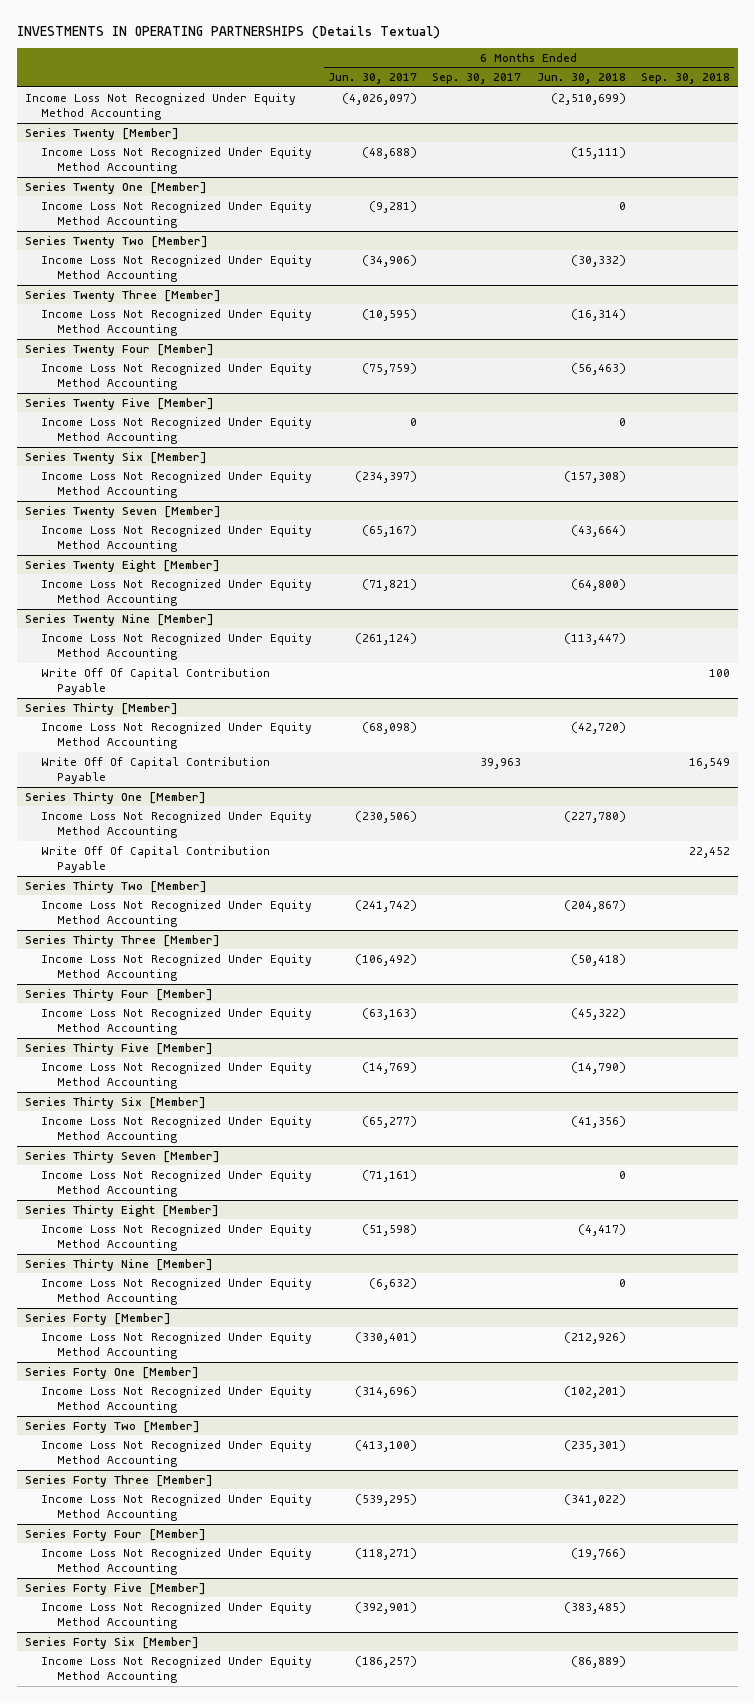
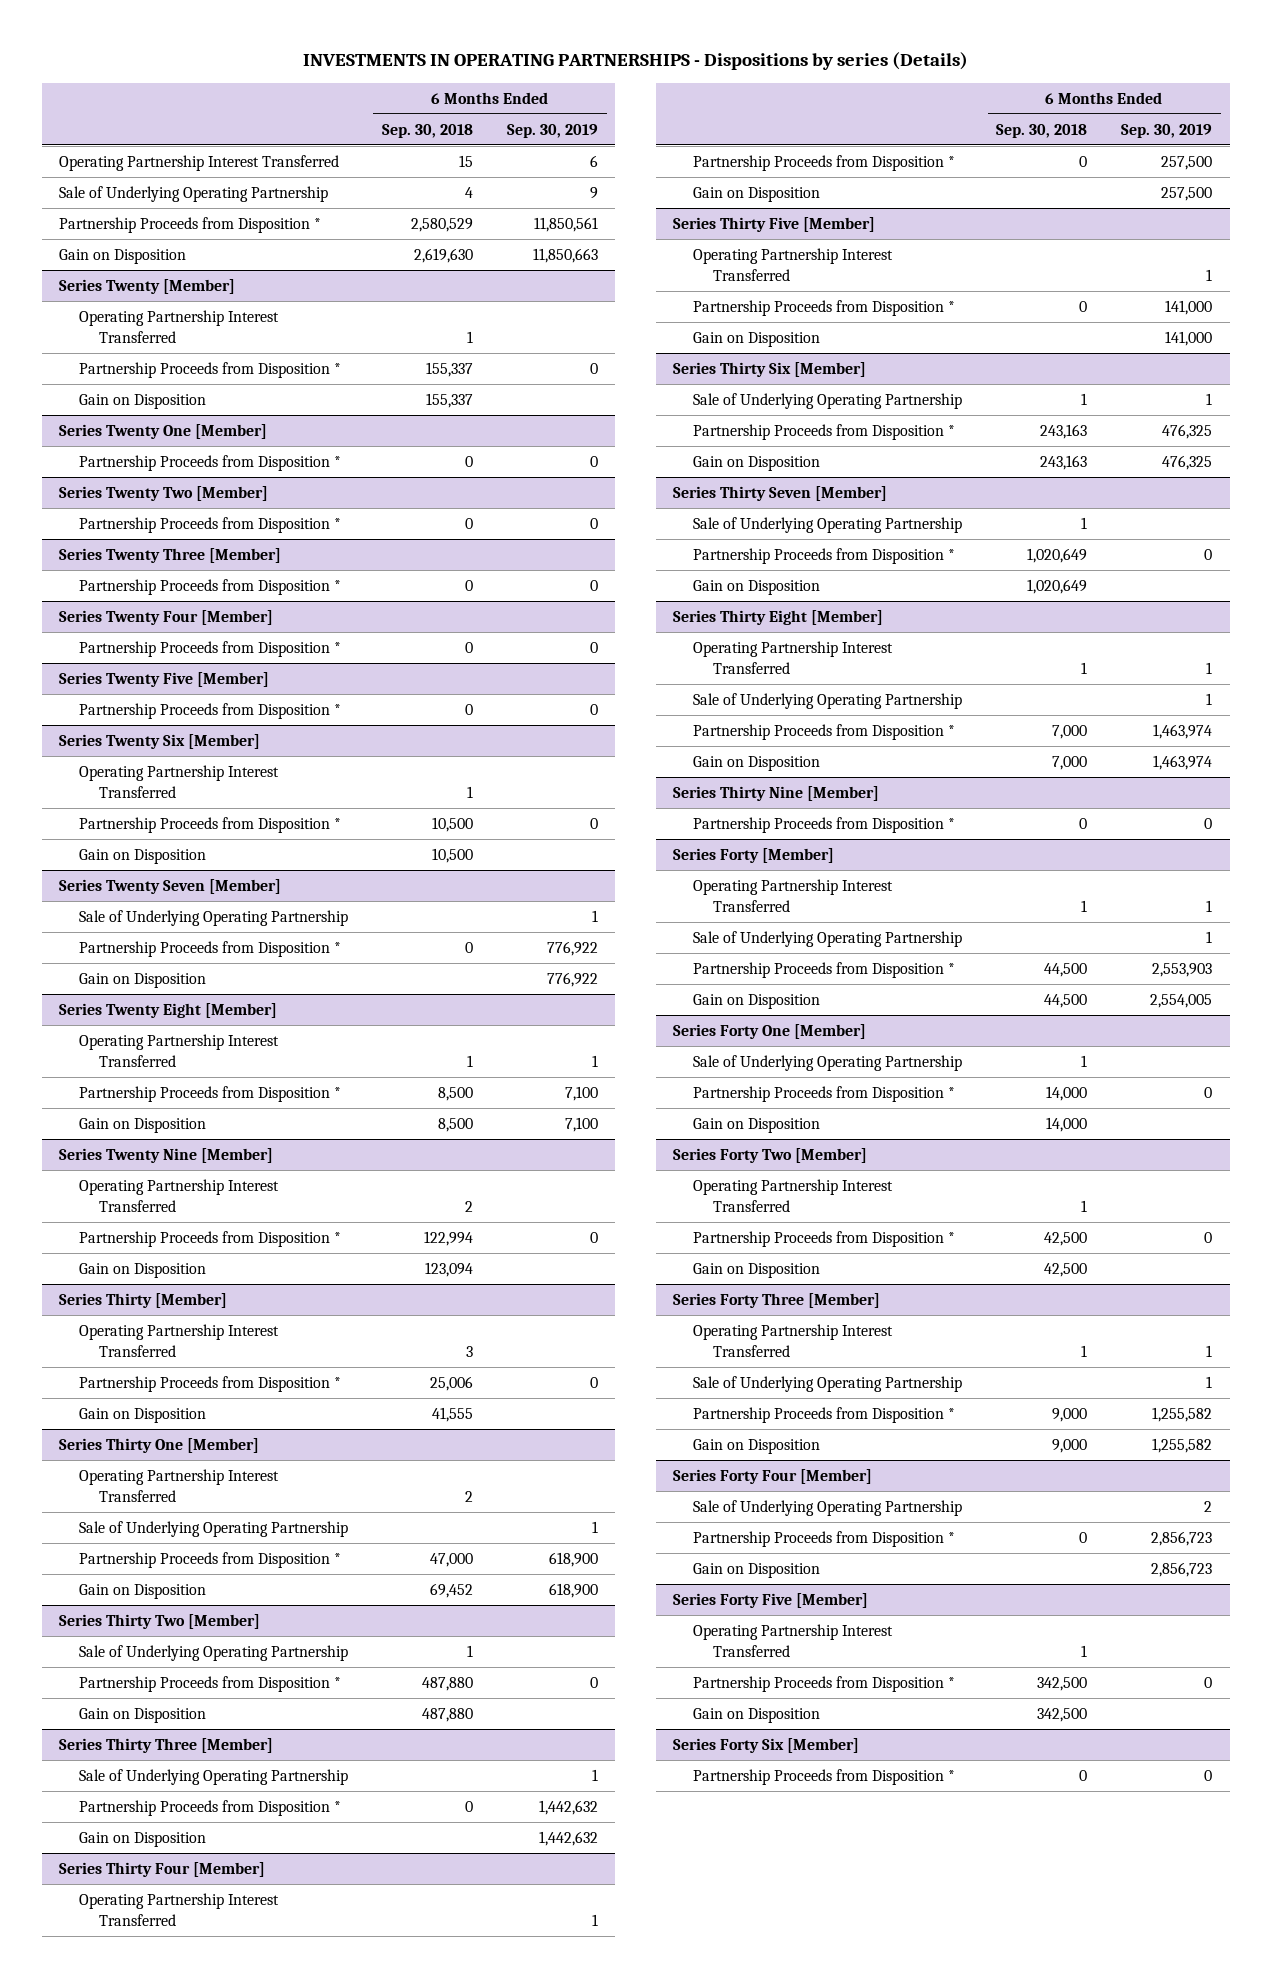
- INVESTMENTS IN OPERATING PARTNERSHIPS (Details Textual)
+ INVESTMENTS IN OPERATING PARTNERSHIPS - Dispositions by series (Details)
- | 6 Months Ended Jun. 30, 2017 | 6 Months Ended Sep. 30, 2017 | 6 Months Ended Jun. 30, 2018 | 6 Months Ended Sep. 30, 2018
+ | 6 Months Ended Sep. 30, 2018 | 6 Months Ended Sep. 30, 2019
- Income Loss Not Recognized Under Equity Method Accounting | (4,026,097) | | (2,510,699) |
+ Operating Partnership Interest Transferred | 15 | 6
+ Sale of Underlying Operating Partnership | 4 | 9
+ Partnership Proceeds from Disposition * | 2,580,529 | 11,850,561
+ Gain on Disposition | 2,619,630 | 11,850,663
@ Series Twenty [Member]
- Income Loss Not Recognized Under Equity Method Accounting | (48,688) | | (15,111) |
+ Operating Partnership Interest Transferred | 1 |
+ Partnership Proceeds from Disposition * | 155,337 | 0
+ Gain on Disposition | 155,337 |
@ Series Twenty One [Member]
- Income Loss Not Recognized Under Equity Method Accounting | (9,281) | | 0 |
+ Partnership Proceeds from Disposition * | 0 | 0
@ Series Twenty Two [Member]
- Income Loss Not Recognized Under Equity Method Accounting | (34,906) | | (30,332) |
+ Partnership Proceeds from Disposition * | 0 | 0
@ Series Twenty Three [Member]
- Income Loss Not Recognized Under Equity Method Accounting | (10,595) | | (16,314) |
+ Partnership Proceeds from Disposition * | 0 | 0
@ Series Twenty Four [Member]
- Income Loss Not Recognized Under Equity Method Accounting | (75,759) | | (56,463) |
+ Partnership Proceeds from Disposition * | 0 | 0
@ Series Twenty Five [Member]
- Income Loss Not Recognized Under Equity Method Accounting | 0 | | 0 |
+ Partnership Proceeds from Disposition * | 0 | 0
@ Series Twenty Six [Member]
- Income Loss Not Recognized Under Equity Method Accounting | (234,397) | | (157,308) |
+ Operating Partnership Interest Transferred | 1 |
+ Partnership Proceeds from Disposition * | 10,500 | 0
+ Gain on Disposition | 10,500 |
@ Series Twenty Seven [Member]
- Income Loss Not Recognized Under Equity Method Accounting | (65,167) | | (43,664) |
+ Sale of Underlying Operating Partnership | | 1
+ Partnership Proceeds from Disposition * | 0 | 776,922
+ Gain on Disposition | | 776,922
@ Series Twenty Eight [Member]
- Income Loss Not Recognized Under Equity Method Accounting | (71,821) | | (64,800) |
+ Operating Partnership Interest Transferred | 1 | 1
+ Partnership Proceeds from Disposition * | 8,500 | 7,100
+ Gain on Disposition | 8,500 | 7,100
@ Series Twenty Nine [Member]
- Income Loss Not Recognized Under Equity Method Accounting | (261,124) | | (113,447) |
- Write Off Of Capital Contribution Payable | | | | 100
+ Operating Partnership Interest Transferred | 2 |
+ Partnership Proceeds from Disposition * | 122,994 | 0
+ Gain on Disposition | 123,094 |
@ Series Thirty [Member]
- Income Loss Not Recognized Under Equity Method Accounting | (68,098) | | (42,720) |
- Write Off Of Capital Contribution Payable | | 39,963 | | 16,549
+ Operating Partnership Interest Transferred | 3 |
+ Partnership Proceeds from Disposition * | 25,006 | 0
+ Gain on Disposition | 41,555 |
@ Series Thirty One [Member]
- Income Loss Not Recognized Under Equity Method Accounting | (230,506) | | (227,780) |
- Write Off Of Capital Contribution Payable | | | | 22,452
+ Operating Partnership Interest Transferred | 2 |
+ Sale of Underlying Operating Partnership | | 1
+ Partnership Proceeds from Disposition * | 47,000 | 618,900
+ Gain on Disposition | 69,452 | 618,900
@ Series Thirty Two [Member]
- Income Loss Not Recognized Under Equity Method Accounting | (241,742) | | (204,867) |
+ Sale of Underlying Operating Partnership | 1 |
+ Partnership Proceeds from Disposition * | 487,880 | 0
+ Gain on Disposition | 487,880 |
@ Series Thirty Three [Member]
- Income Loss Not Recognized Under Equity Method Accounting | (106,492) | | (50,418) |
+ Sale of Underlying Operating Partnership | | 1
+ Partnership Proceeds from Disposition * | 0 | 1,442,632
+ Gain on Disposition | | 1,442,632
@ Series Thirty Four [Member]
- Income Loss Not Recognized Under Equity Method Accounting | (63,163) | | (45,322) |
+ Operating Partnership Interest Transferred | | 1
+ Partnership Proceeds from Disposition * | 0 | 257,500
+ Gain on Disposition | | 257,500
@ Series Thirty Five [Member]
- Income Loss Not Recognized Under Equity Method Accounting | (14,769) | | (14,790) |
+ Operating Partnership Interest Transferred | | 1
+ Partnership Proceeds from Disposition * | 0 | 141,000
+ Gain on Disposition | | 141,000
@ Series Thirty Six [Member]
- Income Loss Not Recognized Under Equity Method Accounting | (65,277) | | (41,356) |
+ Sale of Underlying Operating Partnership | 1 | 1
+ Partnership Proceeds from Disposition * | 243,163 | 476,325
+ Gain on Disposition | 243,163 | 476,325
@ Series Thirty Seven [Member]
- Income Loss Not Recognized Under Equity Method Accounting | (71,161) | | 0 |
+ Sale of Underlying Operating Partnership | 1 |
+ Partnership Proceeds from Disposition * | 1,020,649 | 0
+ Gain on Disposition | 1,020,649 |
@ Series Thirty Eight [Member]
- Income Loss Not Recognized Under Equity Method Accounting | (51,598) | | (4,417) |
+ Operating Partnership Interest Transferred | 1 | 1
+ Sale of Underlying Operating Partnership | | 1
+ Partnership Proceeds from Disposition * | 7,000 | 1,463,974
+ Gain on Disposition | 7,000 | 1,463,974
@ Series Thirty Nine [Member]
- Income Loss Not Recognized Under Equity Method Accounting | (6,632) | | 0 |
+ Partnership Proceeds from Disposition * | 0 | 0
@ Series Forty [Member]
- Income Loss Not Recognized Under Equity Method Accounting | (330,401) | | (212,926) |
+ Operating Partnership Interest Transferred | 1 | 1
+ Sale of Underlying Operating Partnership | | 1
+ Partnership Proceeds from Disposition * | 44,500 | 2,553,903
+ Gain on Disposition | 44,500 | 2,554,005
@ Series Forty One [Member]
- Income Loss Not Recognized Under Equity Method Accounting | (314,696) | | (102,201) |
+ Sale of Underlying Operating Partnership | 1 |
+ Partnership Proceeds from Disposition * | 14,000 | 0
+ Gain on Disposition | 14,000 |
@ Series Forty Two [Member]
- Income Loss Not Recognized Under Equity Method Accounting | (413,100) | | (235,301) |
+ Operating Partnership Interest Transferred | 1 |
+ Partnership Proceeds from Disposition * | 42,500 | 0
+ Gain on Disposition | 42,500 |
@ Series Forty Three [Member]
- Income Loss Not Recognized Under Equity Method Accounting | (539,295) | | (341,022) |
+ Operating Partnership Interest Transferred | 1 | 1
+ Sale of Underlying Operating Partnership | | 1
+ Partnership Proceeds from Disposition * | 9,000 | 1,255,582
+ Gain on Disposition | 9,000 | 1,255,582
@ Series Forty Four [Member]
- Income Loss Not Recognized Under Equity Method Accounting | (118,271) | | (19,766) |
+ Sale of Underlying Operating Partnership | | 2
+ Partnership Proceeds from Disposition * | 0 | 2,856,723
+ Gain on Disposition | | 2,856,723
@ Series Forty Five [Member]
- Income Loss Not Recognized Under Equity Method Accounting | (392,901) | | (383,485) |
+ Operating Partnership Interest Transferred | 1 |
+ Partnership Proceeds from Disposition * | 342,500 | 0
+ Gain on Disposition | 342,500 |
@ Series Forty Six [Member]
- Income Loss Not Recognized Under Equity Method Accounting | (186,257) | | (86,889) |
+ Partnership Proceeds from Disposition * | 0 | 0

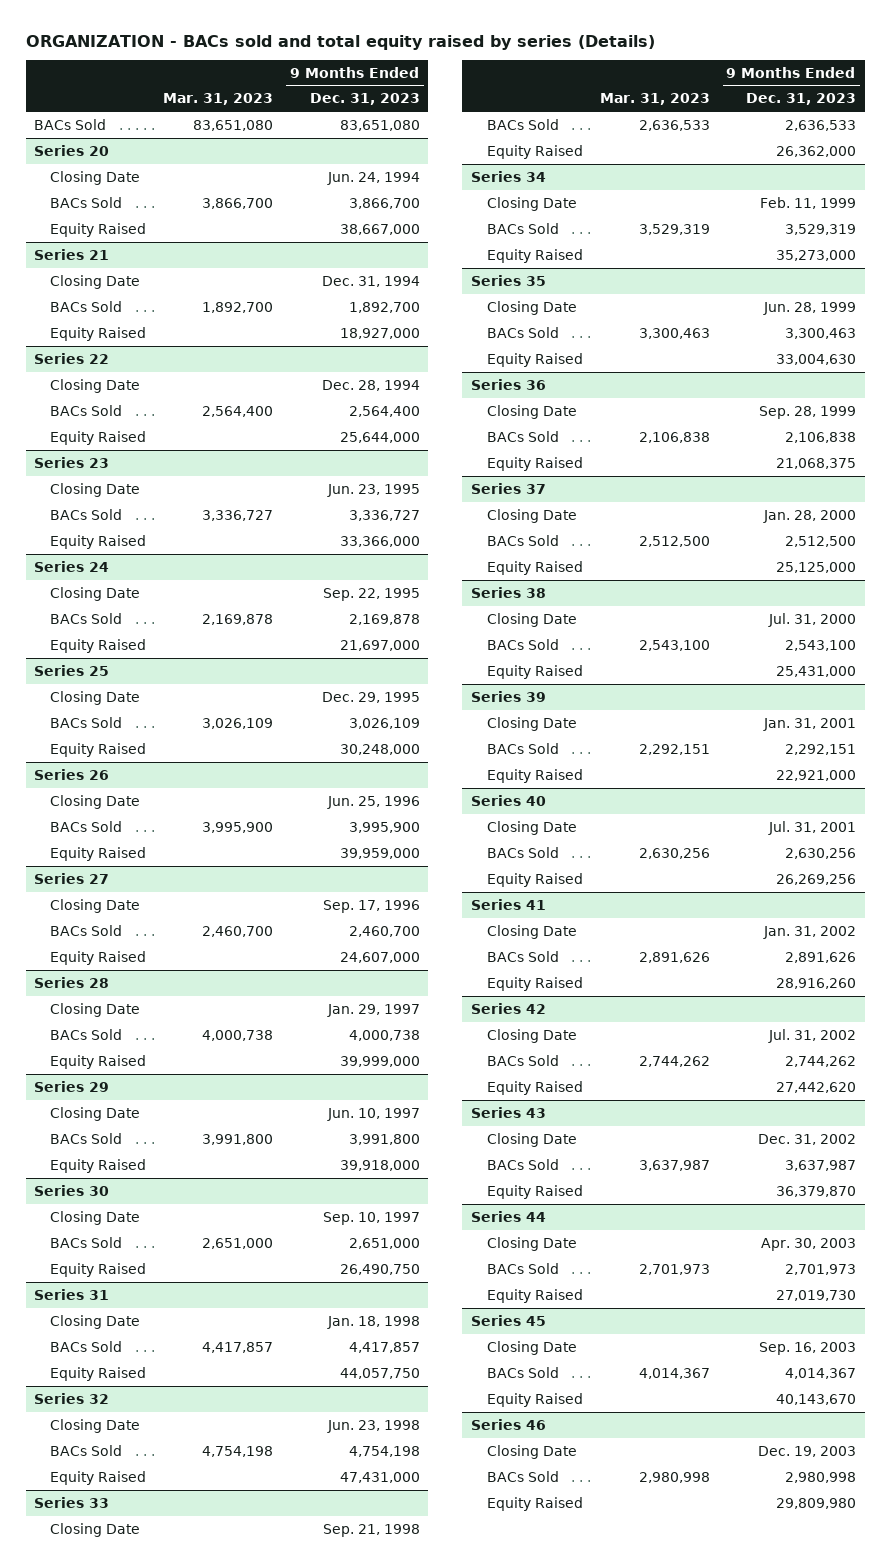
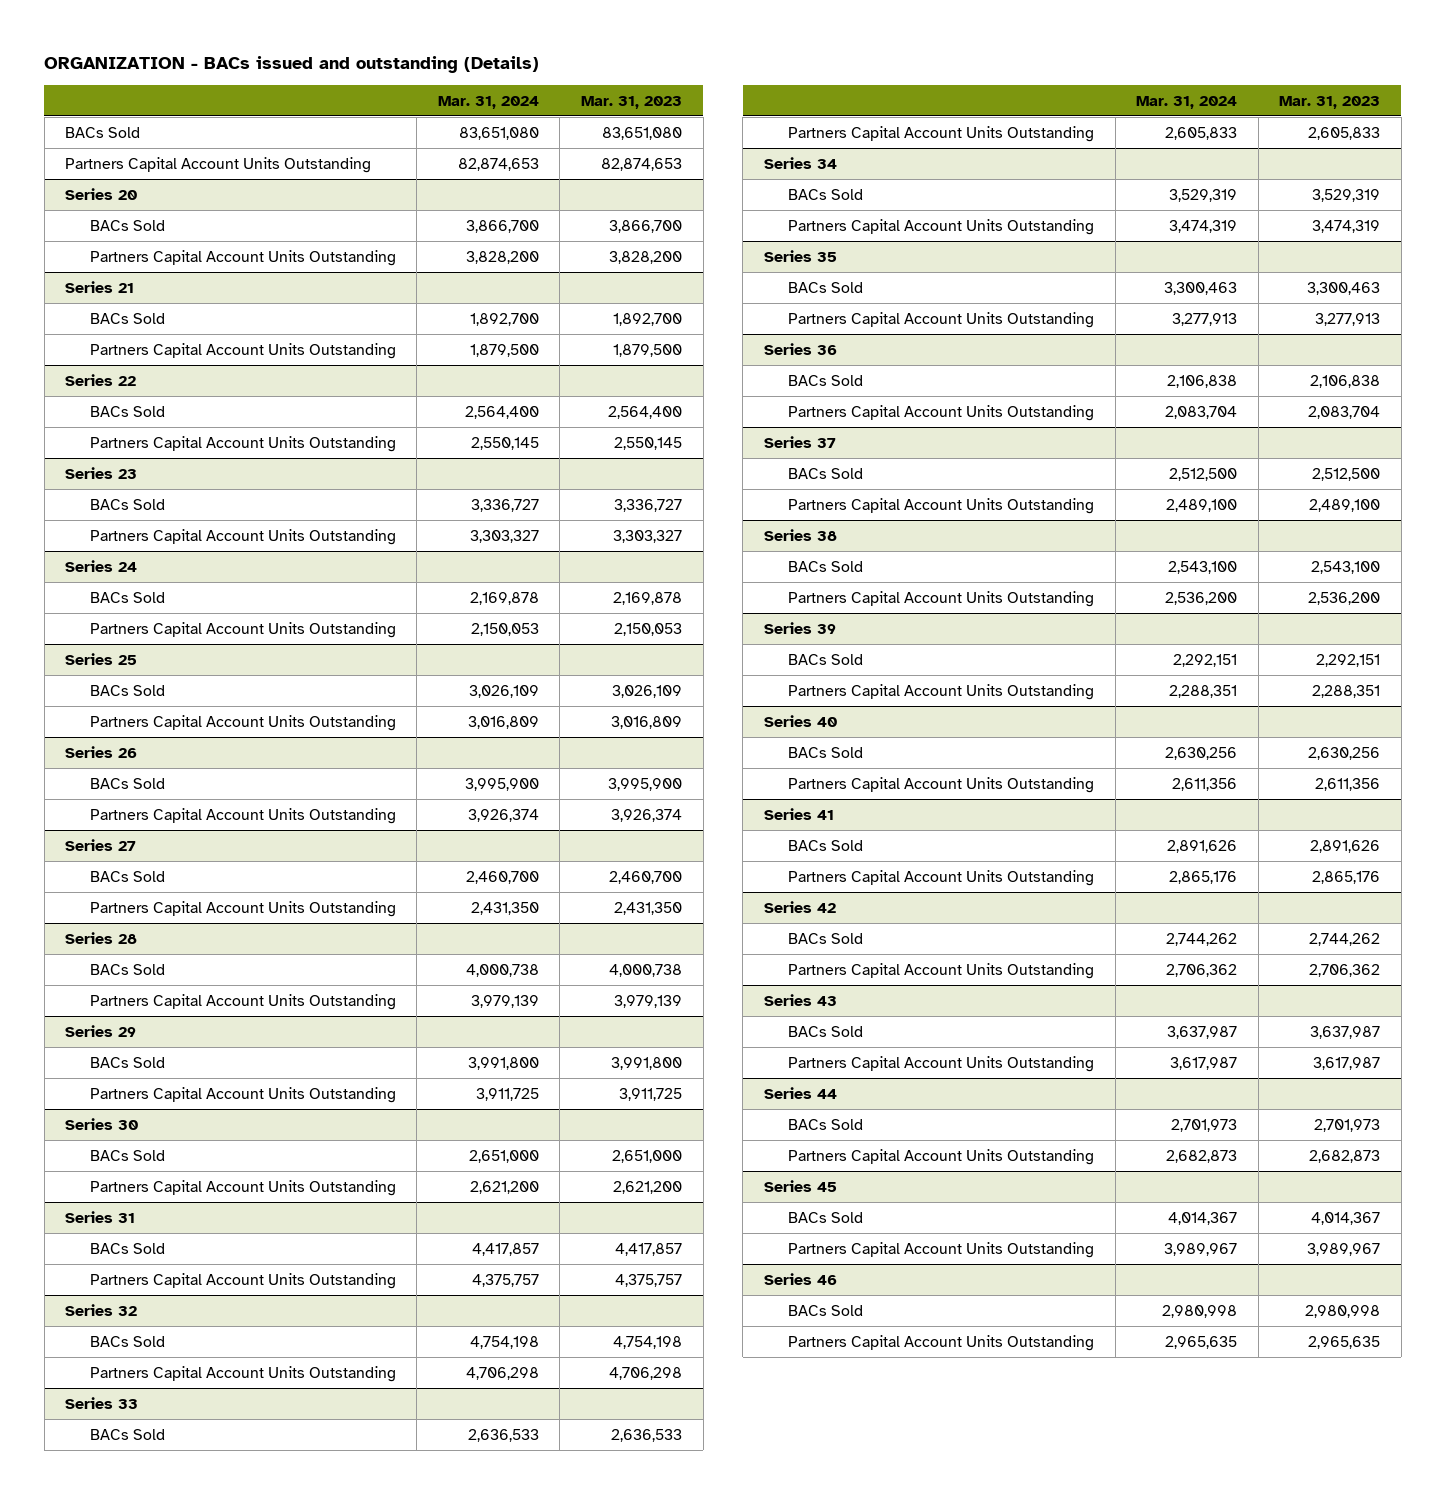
- ORGANIZATION - BACs sold and total equity raised by series (Details)
+ ORGANIZATION - BACs issued and outstanding (Details)
- | Mar. 31, 2023 | 9 Months Ended Dec. 31, 2023
+ | Mar. 31, 2024 | Mar. 31, 2023
+ Partners Capital Account Units Outstanding | 82,874,653 | 82,874,653
@ Series 20
- Closing Date | | Jun. 24, 1994
- Equity Raised | | 38,667,000
+ Partners Capital Account Units Outstanding | 3,828,200 | 3,828,200
@ Series 21
- Closing Date | | Dec. 31, 1994
- Equity Raised | | 18,927,000
+ Partners Capital Account Units Outstanding | 1,879,500 | 1,879,500
@ Series 22
- Closing Date | | Dec. 28, 1994
- Equity Raised | | 25,644,000
+ Partners Capital Account Units Outstanding | 2,550,145 | 2,550,145
@ Series 23
- Closing Date | | Jun. 23, 1995
- Equity Raised | | 33,366,000
+ Partners Capital Account Units Outstanding | 3,303,327 | 3,303,327
@ Series 24
- Closing Date | | Sep. 22, 1995
- Equity Raised | | 21,697,000
+ Partners Capital Account Units Outstanding | 2,150,053 | 2,150,053
@ Series 25
- Closing Date | | Dec. 29, 1995
- Equity Raised | | 30,248,000
+ Partners Capital Account Units Outstanding | 3,016,809 | 3,016,809
@ Series 26
- Closing Date | | Jun. 25, 1996
- Equity Raised | | 39,959,000
+ Partners Capital Account Units Outstanding | 3,926,374 | 3,926,374
@ Series 27
- Closing Date | | Sep. 17, 1996
- Equity Raised | | 24,607,000
+ Partners Capital Account Units Outstanding | 2,431,350 | 2,431,350
@ Series 28
- Closing Date | | Jan. 29, 1997
- Equity Raised | | 39,999,000
+ Partners Capital Account Units Outstanding | 3,979,139 | 3,979,139
@ Series 29
- Closing Date | | Jun. 10, 1997
- Equity Raised | | 39,918,000
+ Partners Capital Account Units Outstanding | 3,911,725 | 3,911,725
@ Series 30
- Closing Date | | Sep. 10, 1997
- Equity Raised | | 26,490,750
+ Partners Capital Account Units Outstanding | 2,621,200 | 2,621,200
@ Series 31
- Closing Date | | Jan. 18, 1998
- Equity Raised | | 44,057,750
+ Partners Capital Account Units Outstanding | 4,375,757 | 4,375,757
@ Series 32
- Closing Date | | Jun. 23, 1998
- Equity Raised | | 47,431,000
+ Partners Capital Account Units Outstanding | 4,706,298 | 4,706,298
@ Series 33
- Closing Date | | Sep. 21, 1998
- Equity Raised | | 26,362,000
+ Partners Capital Account Units Outstanding | 2,605,833 | 2,605,833
@ Series 34
- Closing Date | | Feb. 11, 1999
- Equity Raised | | 35,273,000
+ Partners Capital Account Units Outstanding | 3,474,319 | 3,474,319
@ Series 35
- Closing Date | | Jun. 28, 1999
- Equity Raised | | 33,004,630
+ Partners Capital Account Units Outstanding | 3,277,913 | 3,277,913
@ Series 36
- Closing Date | | Sep. 28, 1999
- Equity Raised | | 21,068,375
+ Partners Capital Account Units Outstanding | 2,083,704 | 2,083,704
@ Series 37
- Closing Date | | Jan. 28, 2000
- Equity Raised | | 25,125,000
+ Partners Capital Account Units Outstanding | 2,489,100 | 2,489,100
@ Series 38
- Closing Date | | Jul. 31, 2000
- Equity Raised | | 25,431,000
+ Partners Capital Account Units Outstanding | 2,536,200 | 2,536,200
@ Series 39
- Closing Date | | Jan. 31, 2001
- Equity Raised | | 22,921,000
+ Partners Capital Account Units Outstanding | 2,288,351 | 2,288,351
@ Series 40
- Closing Date | | Jul. 31, 2001
- Equity Raised | | 26,269,256
+ Partners Capital Account Units Outstanding | 2,611,356 | 2,611,356
@ Series 41
- Closing Date | | Jan. 31, 2002
- Equity Raised | | 28,916,260
+ Partners Capital Account Units Outstanding | 2,865,176 | 2,865,176
@ Series 42
- Closing Date | | Jul. 31, 2002
- Equity Raised | | 27,442,620
+ Partners Capital Account Units Outstanding | 2,706,362 | 2,706,362
@ Series 43
- Closing Date | | Dec. 31, 2002
- Equity Raised | | 36,379,870
+ Partners Capital Account Units Outstanding | 3,617,987 | 3,617,987
@ Series 44
- Closing Date | | Apr. 30, 2003
- Equity Raised | | 27,019,730
+ Partners Capital Account Units Outstanding | 2,682,873 | 2,682,873
@ Series 45
- Closing Date | | Sep. 16, 2003
- Equity Raised | | 40,143,670
+ Partners Capital Account Units Outstanding | 3,989,967 | 3,989,967
@ Series 46
- Closing Date | | Dec. 19, 2003
- Equity Raised | | 29,809,980
+ Partners Capital Account Units Outstanding | 2,965,635 | 2,965,635

